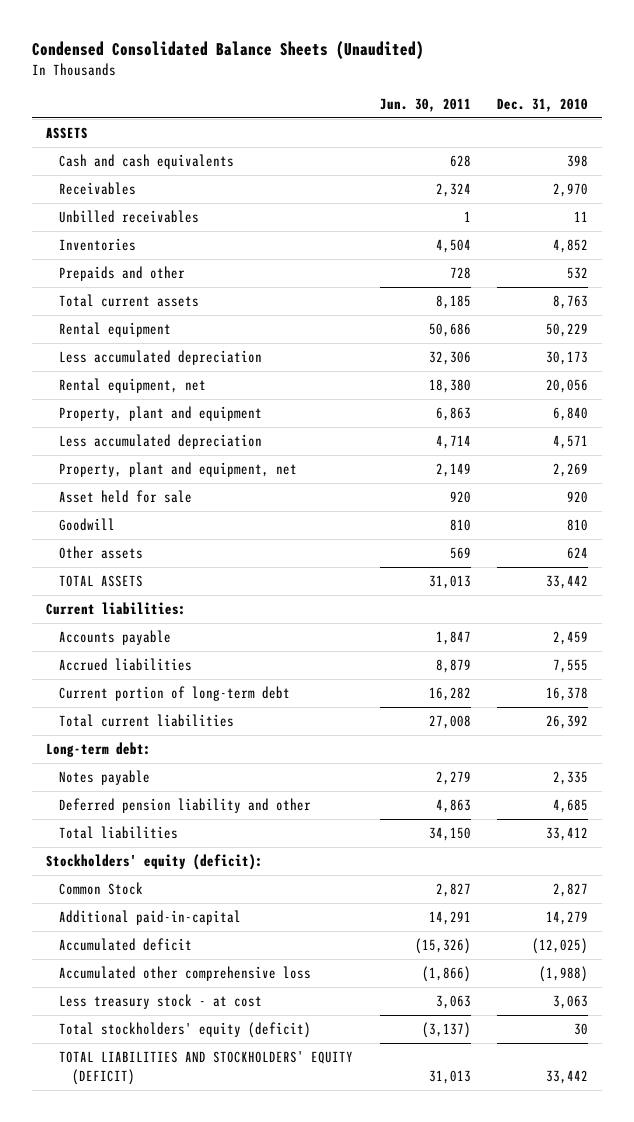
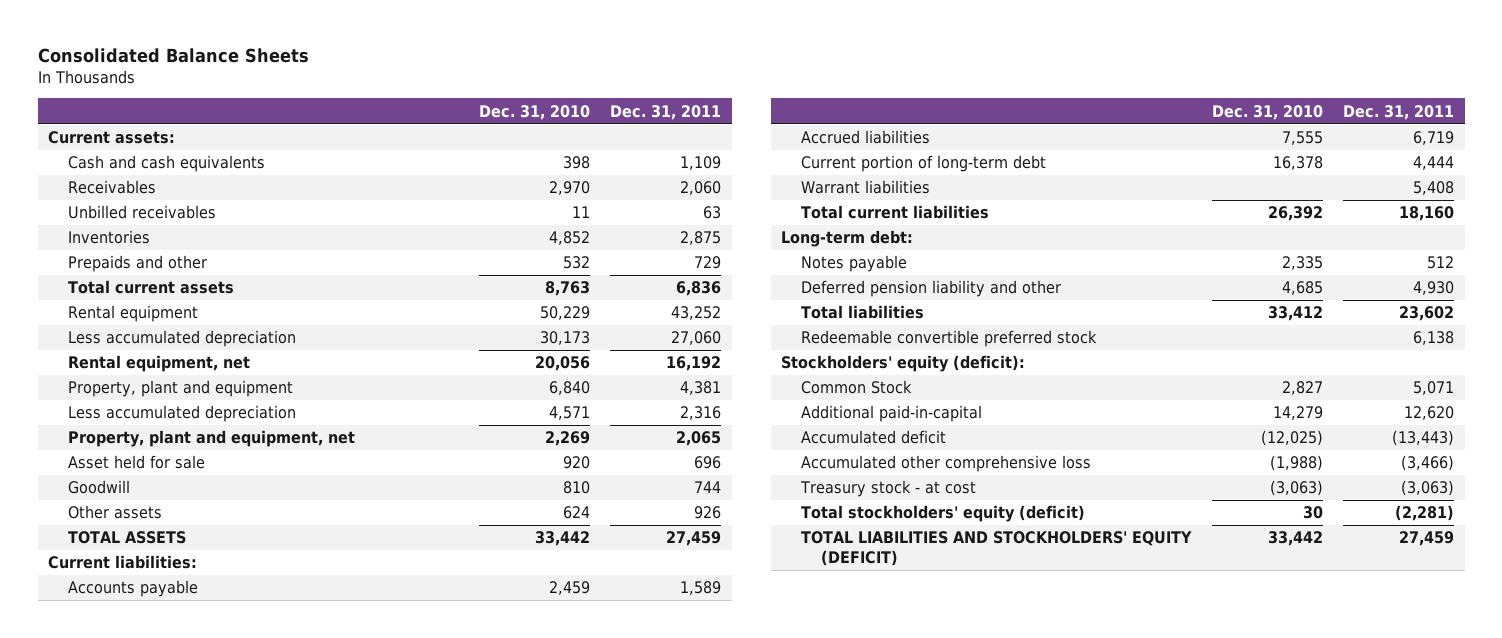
- Condensed Consolidated Balance Sheets (Unaudited)
+ Consolidated Balance Sheets
- | Jun. 30, 2011 | Dec. 31, 2010
+ | Dec. 31, 2010 | Dec. 31, 2011
- ASSETS
+ Current assets:
+ Warrant liabilities | | 5,408
+ Redeemable convertible preferred stock | | 6,138
- Less treasury stock - at cost | 3,063 | 3,063
+ Treasury stock - at cost | (3,063) | (3,063)

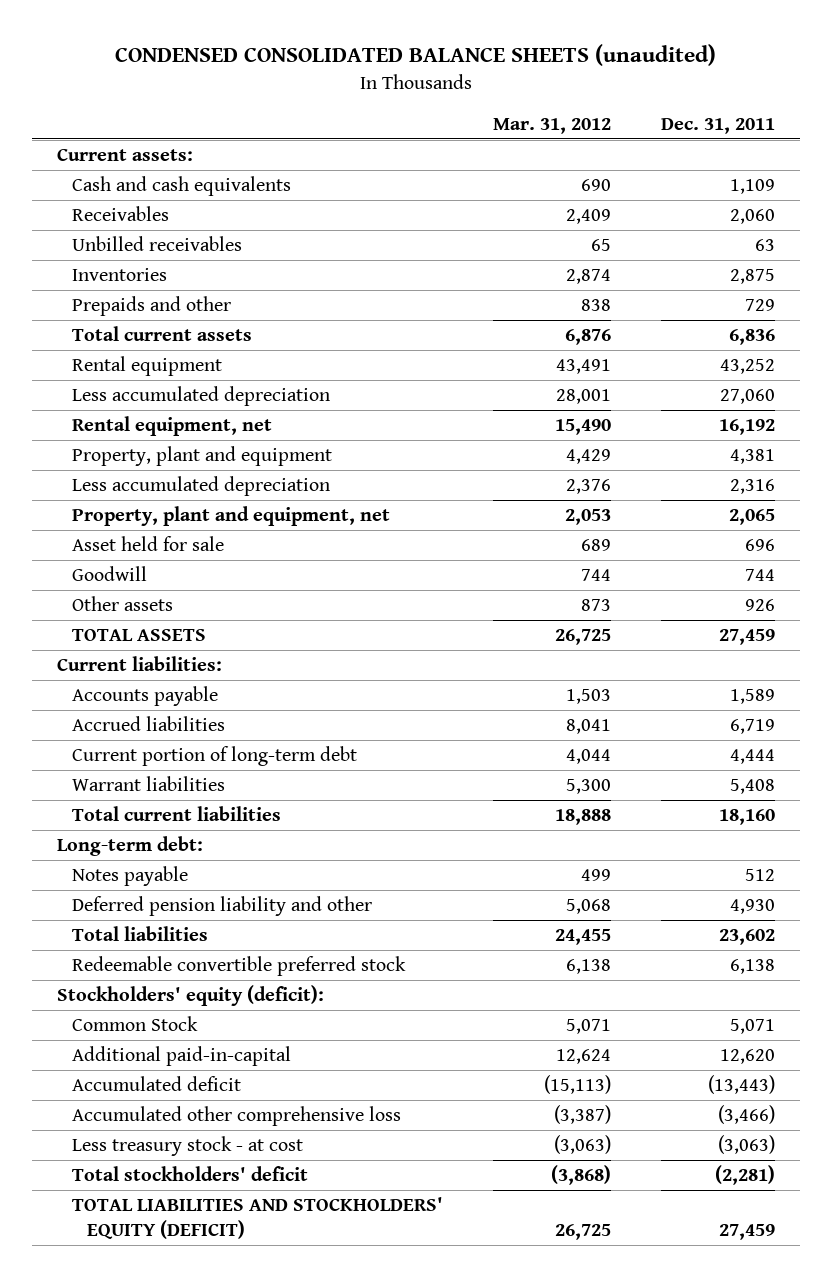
- Consolidated Balance Sheets
+ CONDENSED CONSOLIDATED BALANCE SHEETS (unaudited)
- | Dec. 31, 2010 | Dec. 31, 2011
+ | Mar. 31, 2012 | Dec. 31, 2011
- Treasury stock - at cost | (3,063) | (3,063)
- Total stockholders' equity (deficit) | 30 | (2,281)
+ Less treasury stock - at cost | (3,063) | (3,063)
+ Total stockholders' deficit | (3,868) | (2,281)

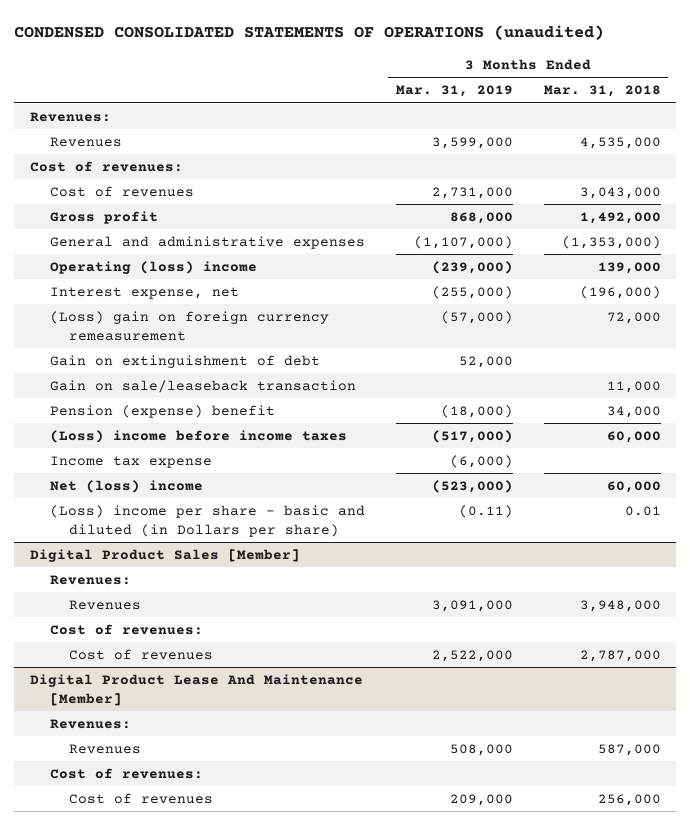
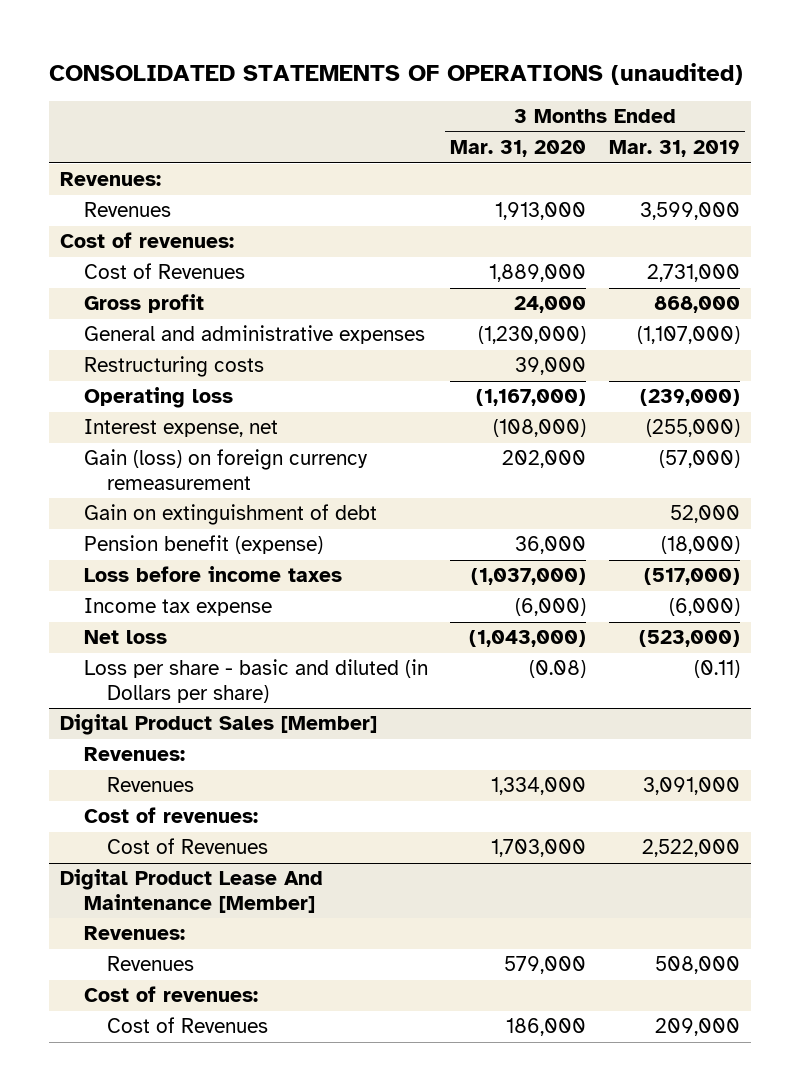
- CONDENSED CONSOLIDATED STATEMENTS OF OPERATIONS (unaudited)
+ CONSOLIDATED STATEMENTS OF OPERATIONS (unaudited)
- | 3 Months Ended Mar. 31, 2019 | 3 Months Ended Mar. 31, 2018
+ | 3 Months Ended Mar. 31, 2020 | 3 Months Ended Mar. 31, 2019
- Cost of revenues | 2,731,000 | 3,043,000
+ Cost of Revenues | 1,889,000 | 2,731,000
- Operating (loss) income | (239,000) | 139,000
+ Restructuring costs | 39,000 |
+ Operating loss | (1,167,000) | (239,000)
- (Loss) gain on foreign currency remeasurement | (57,000) | 72,000
+ Gain (loss) on foreign currency remeasurement | 202,000 | (57,000)
- Gain on sale/leaseback transaction | | 11,000
- Pension (expense) benefit | (18,000) | 34,000
- (Loss) income before income taxes | (517,000) | 60,000
+ Pension benefit (expense) | 36,000 | (18,000)
+ Loss before income taxes | (1,037,000) | (517,000)
- Net (loss) income | (523,000) | 60,000
- (Loss) income per share - basic and diluted (in Dollars per share) | (0.11) | 0.01
+ Net loss | (1,043,000) | (523,000)
+ Loss per share - basic and diluted (in Dollars per share) | (0.08) | (0.11)
@ Digital Product Sales [Member]
- Cost of revenues | 2,522,000 | 2,787,000
+ Cost of Revenues | 1,703,000 | 2,522,000
@ Digital Product Lease And Maintenance [Member]
- Cost of revenues | 209,000 | 256,000
+ Cost of Revenues | 186,000 | 209,000

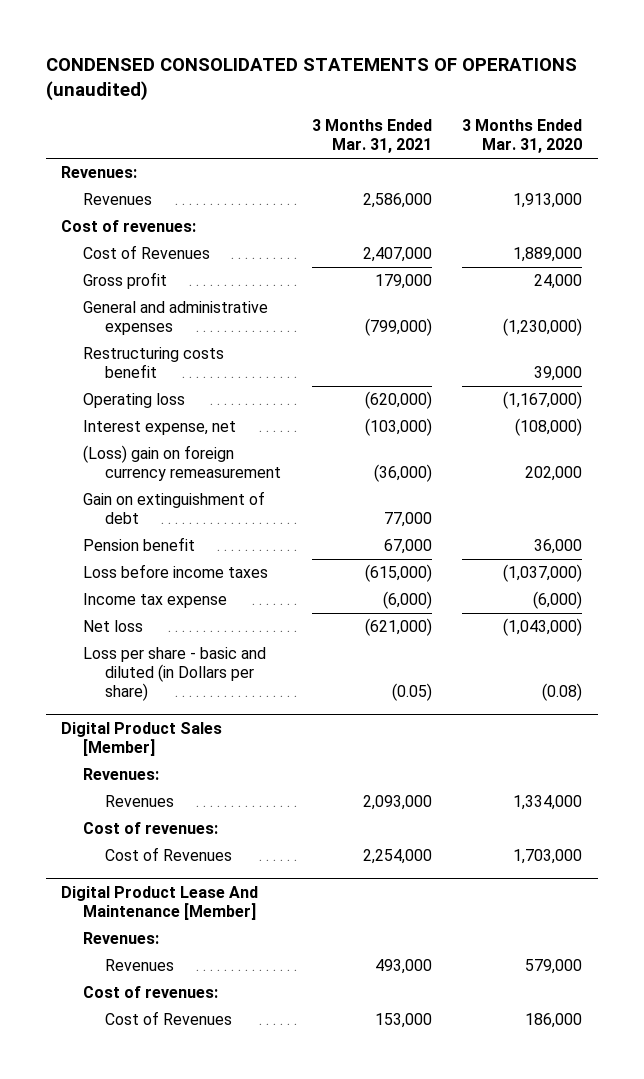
- CONSOLIDATED STATEMENTS OF OPERATIONS (unaudited)
+ CONDENSED CONSOLIDATED STATEMENTS OF OPERATIONS (unaudited)
- | 3 Months Ended Mar. 31, 2020 | 3 Months Ended Mar. 31, 2019
+ | 3 Months Ended Mar. 31, 2021 | 3 Months Ended Mar. 31, 2020
- Restructuring costs | 39,000 |
+ Restructuring costs benefit | | 39,000
- Gain (loss) on foreign currency remeasurement | 202,000 | (57,000)
+ (Loss) gain on foreign currency remeasurement | (36,000) | 202,000
- Pension benefit (expense) | 36,000 | (18,000)
+ Pension benefit | 67,000 | 36,000

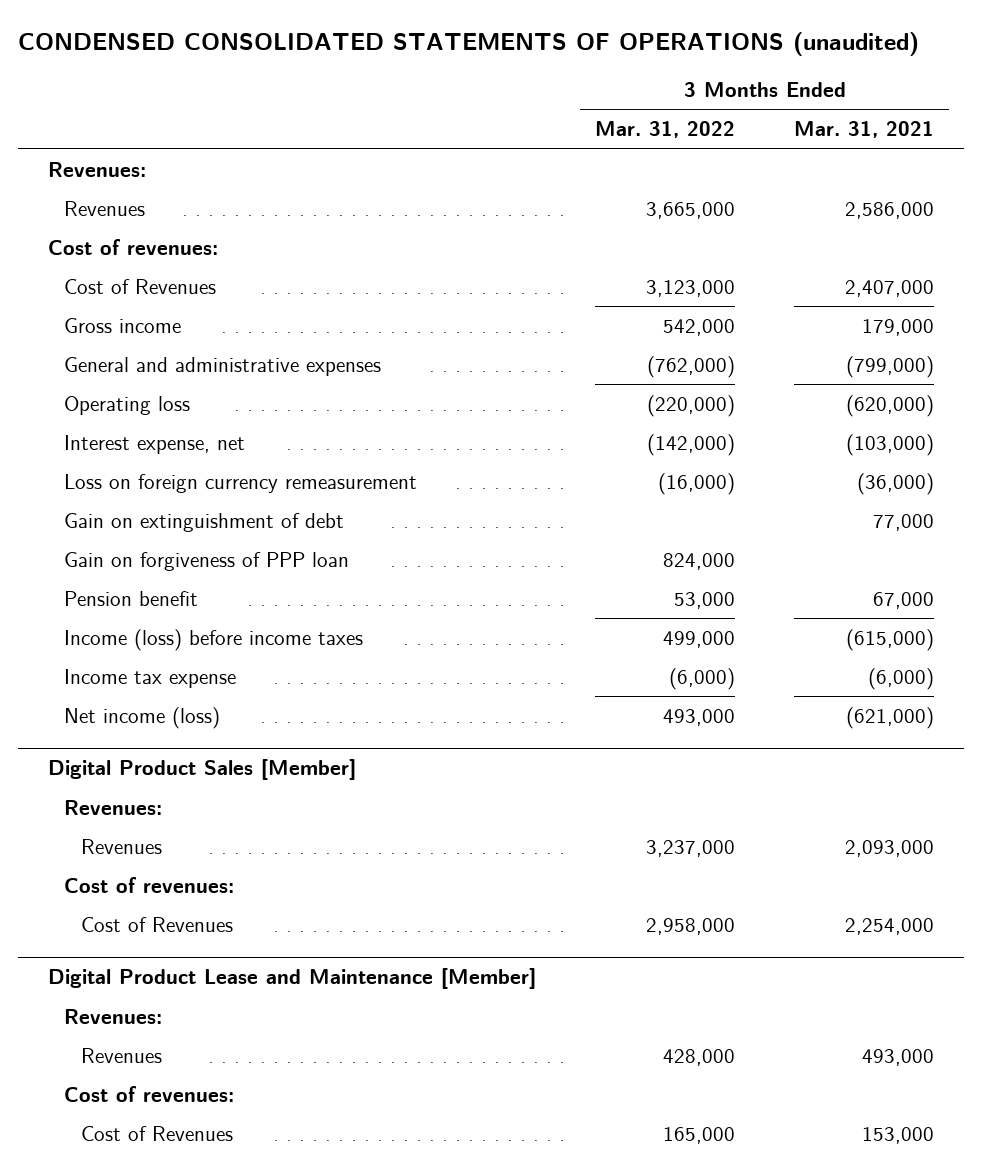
- | 3 Months Ended Mar. 31, 2021 | 3 Months Ended Mar. 31, 2020
+ | 3 Months Ended Mar. 31, 2022 | 3 Months Ended Mar. 31, 2021
- Gross profit | 179,000 | 24,000
+ Gross income | 542,000 | 179,000
- Restructuring costs benefit | | 39,000
- (Loss) gain on foreign currency remeasurement | (36,000) | 202,000
+ Loss on foreign currency remeasurement | (16,000) | (36,000)
+ Gain on forgiveness of PPP loan | 824,000 |
- Loss before income taxes | (615,000) | (1,037,000)
+ Income (loss) before income taxes | 499,000 | (615,000)
- Net loss | (621,000) | (1,043,000)
- Loss per share - basic and diluted (in Dollars per share) | (0.05) | (0.08)
+ Net income (loss) | 493,000 | (621,000)
- Digital Product Lease And Maintenance [Member]
+ Digital Product Lease and Maintenance [Member]

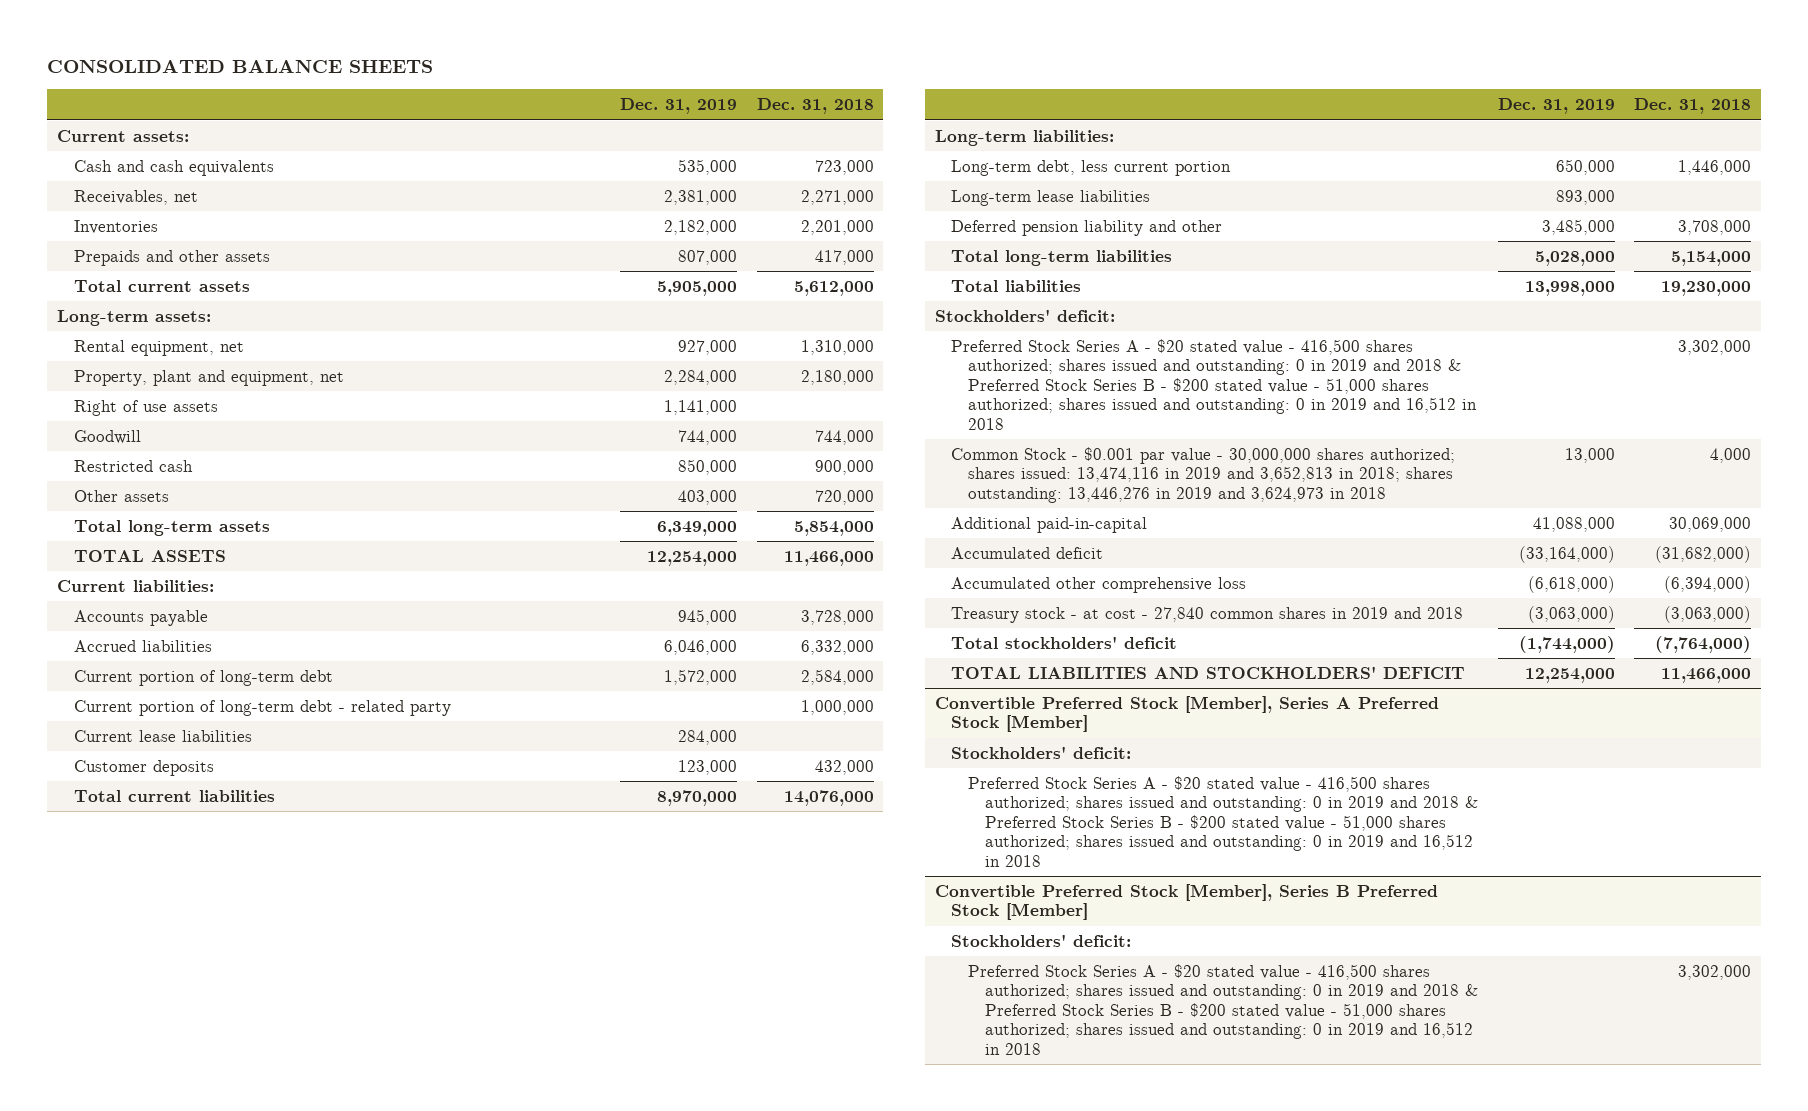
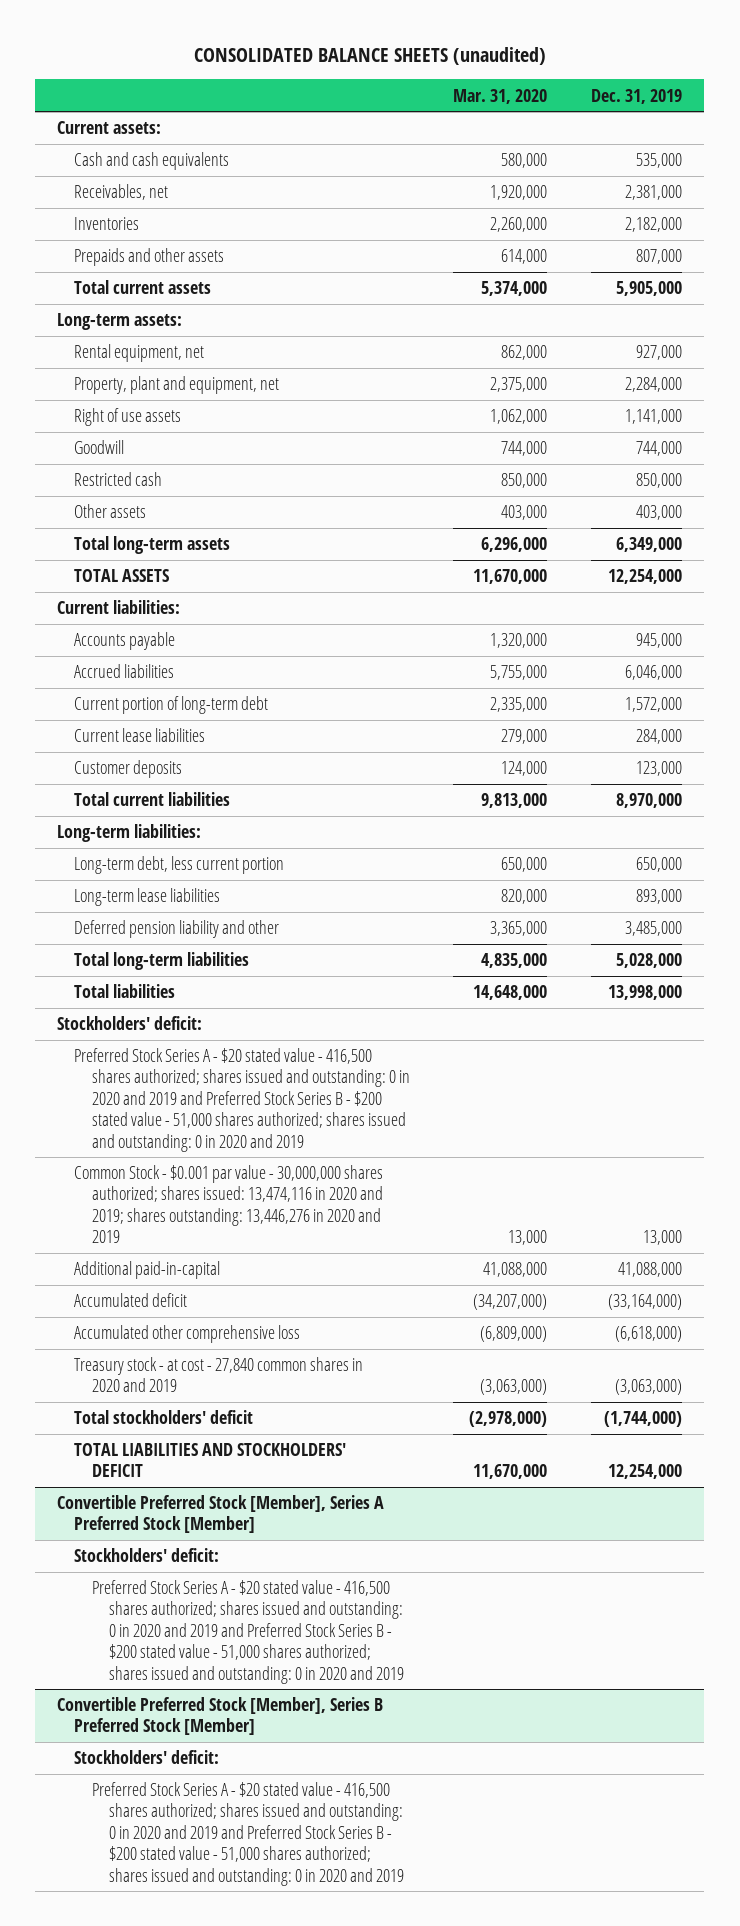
- CONSOLIDATED BALANCE SHEETS
+ CONSOLIDATED BALANCE SHEETS (unaudited)
- | Dec. 31, 2019 | Dec. 31, 2018
+ | Mar. 31, 2020 | Dec. 31, 2019
- Current portion of long-term debt - related party | | 1,000,000
- Preferred Stock Series A - $20 stated value - 416,500 shares authorized; shares issued and outstanding: 0 in 2019 and 2018 & Preferred Stock Series B - $200 stated value - 51,000 shares authorized; shares issued and outstanding: 0 in 2019 and 16,512 in 2018 | | 3,302,000
- Common Stock - $0.001 par value - 30,000,000 shares authorized; shares issued: 13,474,116 in 2019 and 3,652,813 in 2018; shares outstanding: 13,446,276 in 2019 and 3,624,973 in 2018 | 13,000 | 4,000
+ Preferred Stock Series A - $20 stated value - 416,500 shares authorized; shares issued and outstanding: 0 in 2020 and 2019 and Preferred Stock Series B - $200 stated value - 51,000 shares authorized; shares issued and outstanding: 0 in 2020 and 2019
+ Common Stock - $0.001 par value - 30,000,000 shares authorized; shares issued: 13,474,116 in 2020 and 2019; shares outstanding: 13,446,276 in 2020 and 2019 | 13,000 | 13,000
- Treasury stock - at cost - 27,840 common shares in 2019 and 2018 | (3,063,000) | (3,063,000)
+ Treasury stock - at cost - 27,840 common shares in 2020 and 2019 | (3,063,000) | (3,063,000)
@ Convertible Preferred Stock [Member], Series A Preferred Stock [Member]
- Preferred Stock Series A - $20 stated value - 416,500 shares authorized; shares issued and outstanding: 0 in 2019 and 2018 & Preferred Stock Series B - $200 stated value - 51,000 shares authorized; shares issued and outstanding: 0 in 2019 and 16,512 in 2018
+ Preferred Stock Series A - $20 stated value - 416,500 shares authorized; shares issued and outstanding: 0 in 2020 and 2019 and Preferred Stock Series B - $200 stated value - 51,000 shares authorized; shares issued and outstanding: 0 in 2020 and 2019
@ Convertible Preferred Stock [Member], Series B Preferred Stock [Member]
- Preferred Stock Series A - $20 stated value - 416,500 shares authorized; shares issued and outstanding: 0 in 2019 and 2018 & Preferred Stock Series B - $200 stated value - 51,000 shares authorized; shares issued and outstanding: 0 in 2019 and 16,512 in 2018 | | 3,302,000
+ Preferred Stock Series A - $20 stated value - 416,500 shares authorized; shares issued and outstanding: 0 in 2020 and 2019 and Preferred Stock Series B - $200 stated value - 51,000 shares authorized; shares issued and outstanding: 0 in 2020 and 2019

